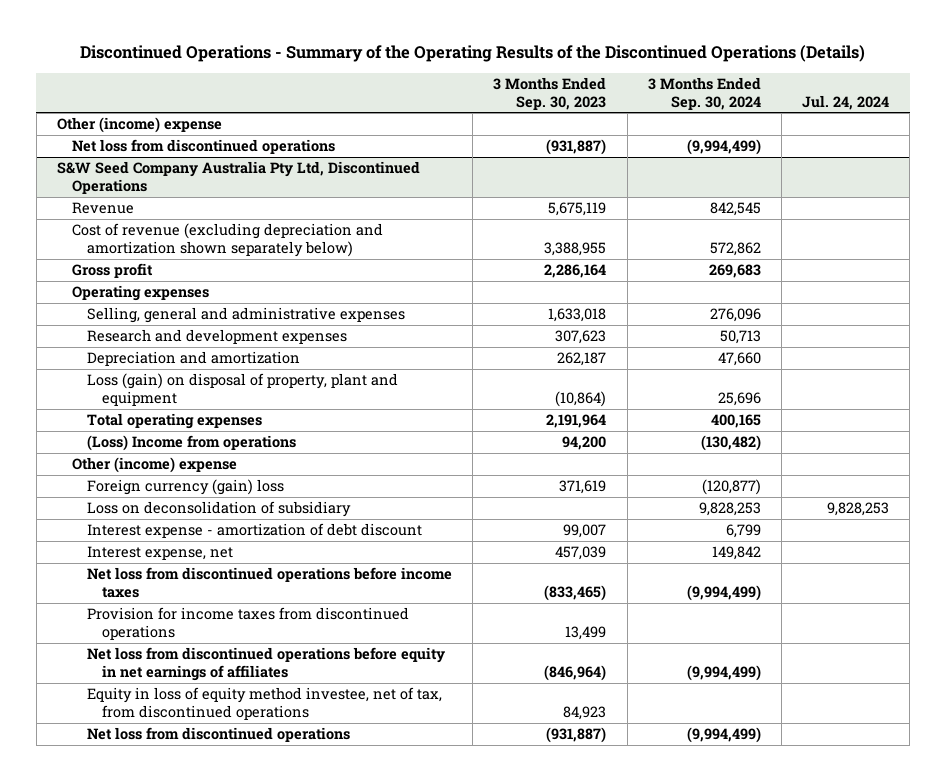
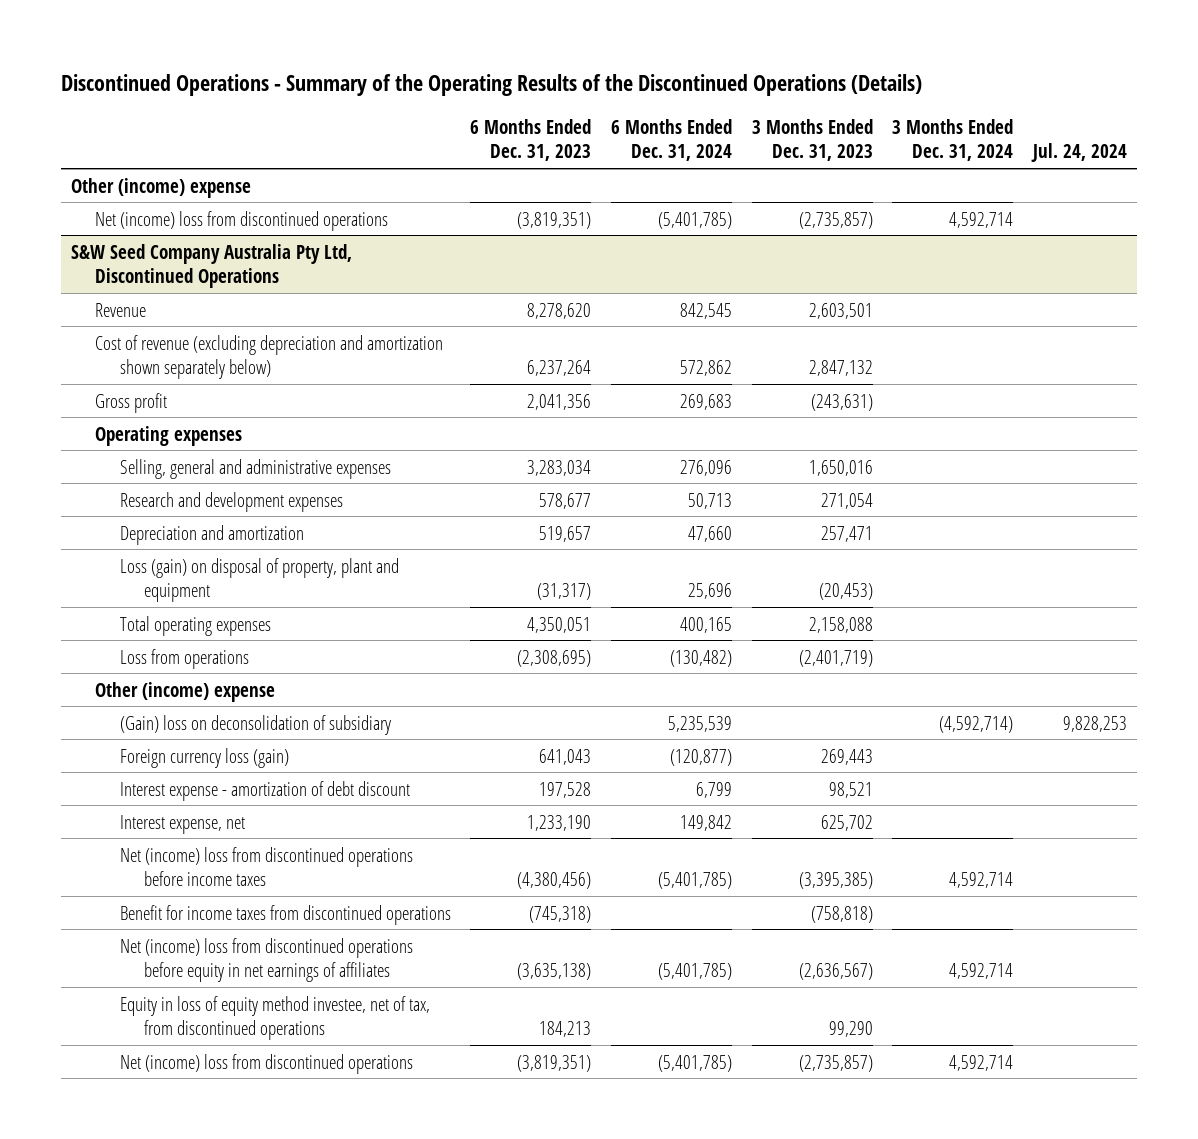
- | 3 Months Ended Sep. 30, 2023 | 3 Months Ended Sep. 30, 2024 | Jul. 24, 2024
+ | 6 Months Ended Dec. 31, 2023 | 6 Months Ended Dec. 31, 2024 | 3 Months Ended Dec. 31, 2023 | 3 Months Ended Dec. 31, 2024 | Jul. 24, 2024
- Net loss from discontinued operations | (931,887) | (9,994,499) |
+ Net (income) loss from discontinued operations | (3,819,351) | (5,401,785) | (2,735,857) | 4,592,714 |
@ S&W Seed Company Australia Pty Ltd, Discontinued Operations
- (Loss) Income from operations | 94,200 | (130,482) |
+ Loss from operations | (2,308,695) | (130,482) | (2,401,719) | |
- Foreign currency (gain) loss | 371,619 | (120,877) |
- Loss on deconsolidation of subsidiary | | 9,828,253 | 9,828,253
+ (Gain) loss on deconsolidation of subsidiary | | 5,235,539 | | (4,592,714) | 9,828,253
+ Foreign currency loss (gain) | 641,043 | (120,877) | 269,443 | |
- Net loss from discontinued operations before income taxes | (833,465) | (9,994,499) |
- Provision for income taxes from discontinued operations | 13,499 | |
- Net loss from discontinued operations before equity in net earnings of affiliates | (846,964) | (9,994,499) |
+ Net (income) loss from discontinued operations before income taxes | (4,380,456) | (5,401,785) | (3,395,385) | 4,592,714 |
+ Benefit for income taxes from discontinued operations | (745,318) | | (758,818) | |
+ Net (income) loss from discontinued operations before equity in net earnings of affiliates | (3,635,138) | (5,401,785) | (2,636,567) | 4,592,714 |
- Net loss from discontinued operations | (931,887) | (9,994,499) |
+ Net (income) loss from discontinued operations | (3,819,351) | (5,401,785) | (2,735,857) | 4,592,714 |

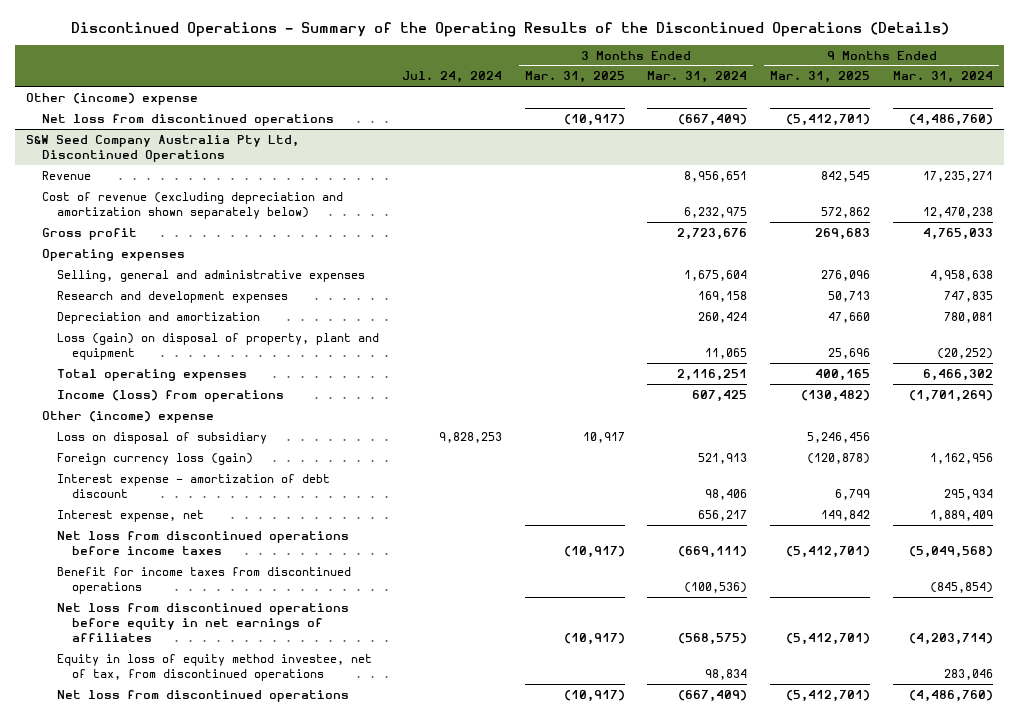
- | 6 Months Ended Dec. 31, 2023 | 6 Months Ended Dec. 31, 2024 | 3 Months Ended Dec. 31, 2023 | 3 Months Ended Dec. 31, 2024 | Jul. 24, 2024
+ | Jul. 24, 2024 | 3 Months Ended Mar. 31, 2025 | 3 Months Ended Mar. 31, 2024 | 9 Months Ended Mar. 31, 2025 | 9 Months Ended Mar. 31, 2024
- Net (income) loss from discontinued operations | (3,819,351) | (5,401,785) | (2,735,857) | 4,592,714 |
+ Net loss from discontinued operations | | (10,917) | (667,409) | (5,412,701) | (4,486,760)
@ S&W Seed Company Australia Pty Ltd, Discontinued Operations
- Loss from operations | (2,308,695) | (130,482) | (2,401,719) | |
+ Income (loss) from operations | | | 607,425 | (130,482) | (1,701,269)
- (Gain) loss on deconsolidation of subsidiary | | 5,235,539 | | (4,592,714) | 9,828,253
+ Loss on disposal of subsidiary | 9,828,253 | 10,917 | | 5,246,456 |
- Net (income) loss from discontinued operations before income taxes | (4,380,456) | (5,401,785) | (3,395,385) | 4,592,714 |
+ Net loss from discontinued operations before income taxes | | (10,917) | (669,111) | (5,412,701) | (5,049,568)
- Net (income) loss from discontinued operations before equity in net earnings of affiliates | (3,635,138) | (5,401,785) | (2,636,567) | 4,592,714 |
+ Net loss from discontinued operations before equity in net earnings of affiliates | | (10,917) | (568,575) | (5,412,701) | (4,203,714)
- Net (income) loss from discontinued operations | (3,819,351) | (5,401,785) | (2,735,857) | 4,592,714 |
+ Net loss from discontinued operations | | (10,917) | (667,409) | (5,412,701) | (4,486,760)

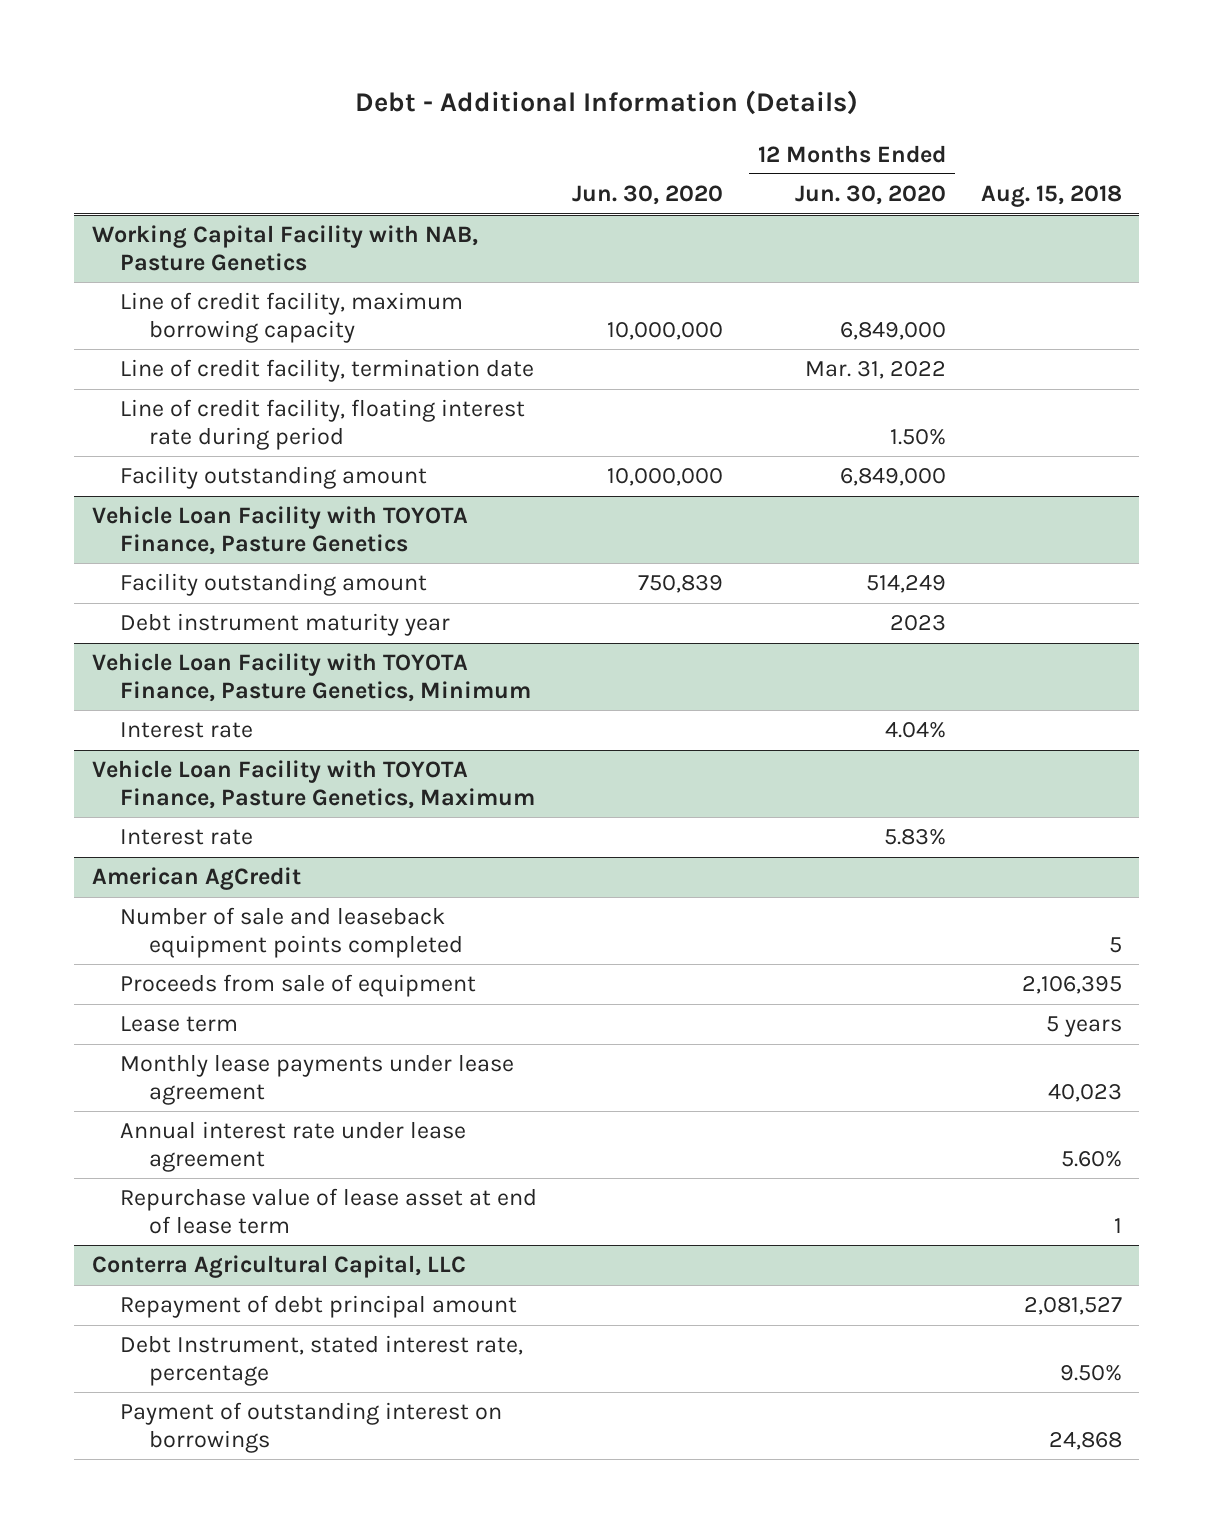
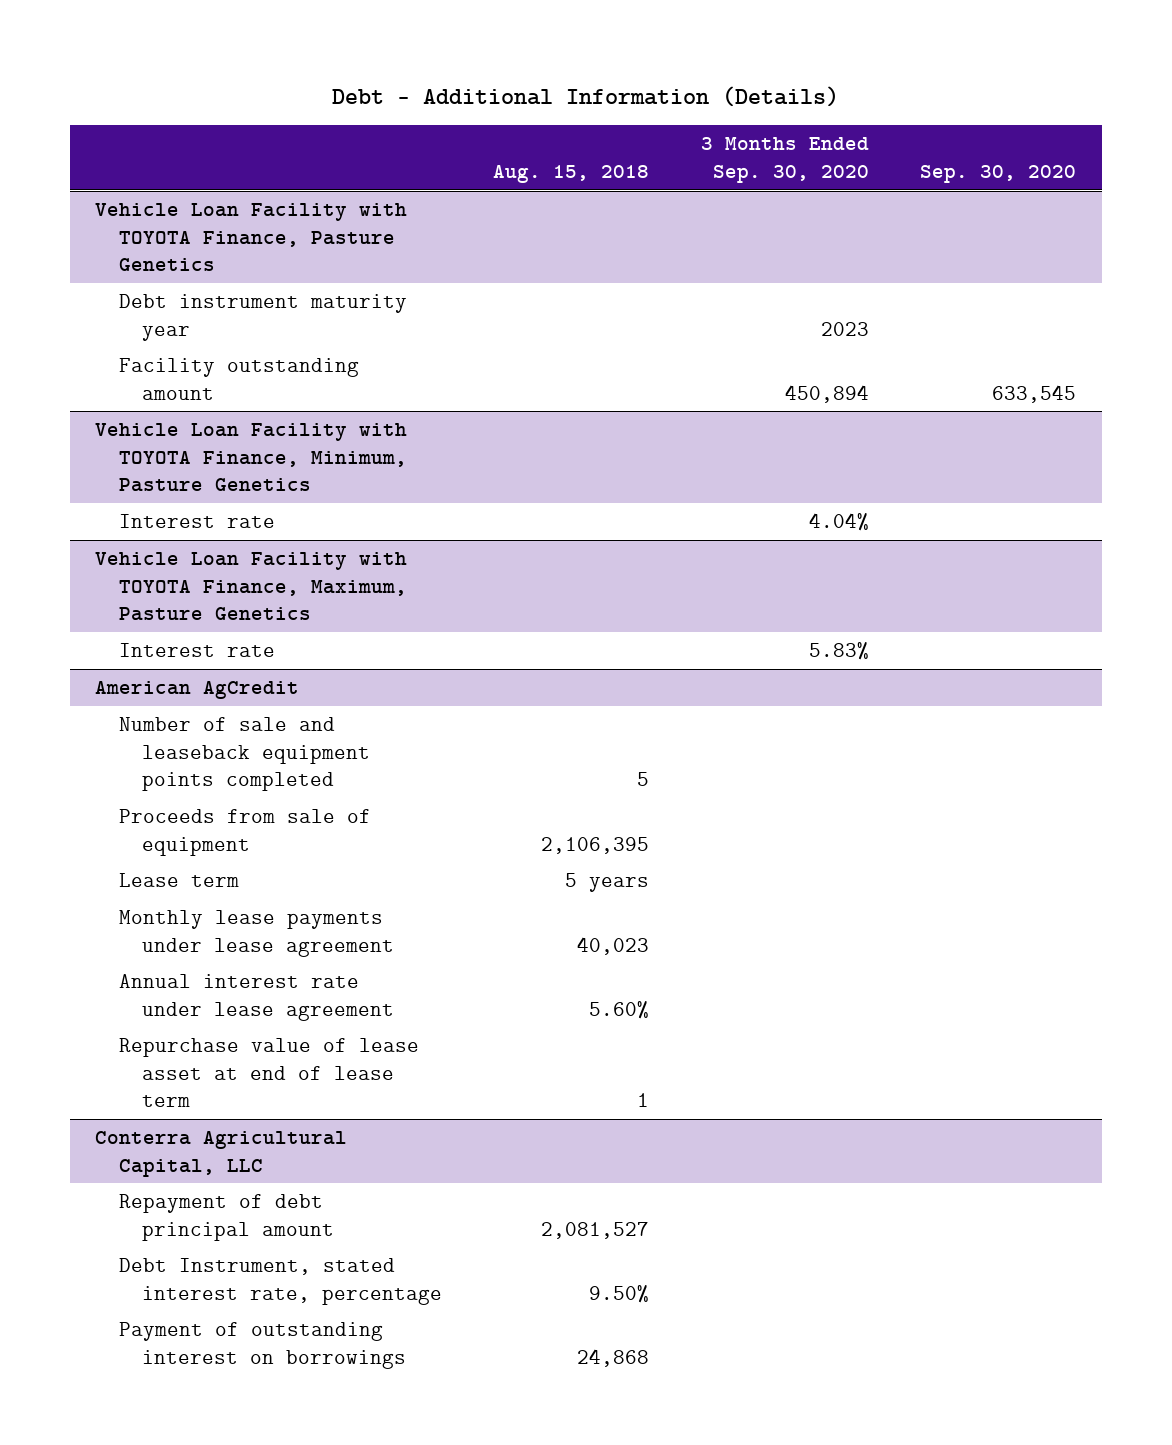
- | Jun. 30, 2020 | 12 Months Ended Jun. 30, 2020 | Aug. 15, 2018
+ | Aug. 15, 2018 | 3 Months Ended Sep. 30, 2020 | Sep. 30, 2020
- Working Capital Facility with NAB, Pasture Genetics
- Line of credit facility, maximum borrowing capacity | 10,000,000 | 6,849,000 |
- Line of credit facility, termination date | | Mar. 31, 2022 |
- Line of credit facility, floating interest rate during period | | 1.50% |
- Facility outstanding amount | 10,000,000 | 6,849,000 |
- Vehicle Loan Facility with TOYOTA Finance, Pasture Genetics, Minimum
@ Vehicle Loan Facility with TOYOTA Finance, Pasture Genetics
moved down: Facility outstanding amount | | 450,894 | 633,545
+ Vehicle Loan Facility with TOYOTA Finance, Minimum, Pasture Genetics
- Vehicle Loan Facility with TOYOTA Finance, Pasture Genetics, Maximum
+ Vehicle Loan Facility with TOYOTA Finance, Maximum, Pasture Genetics

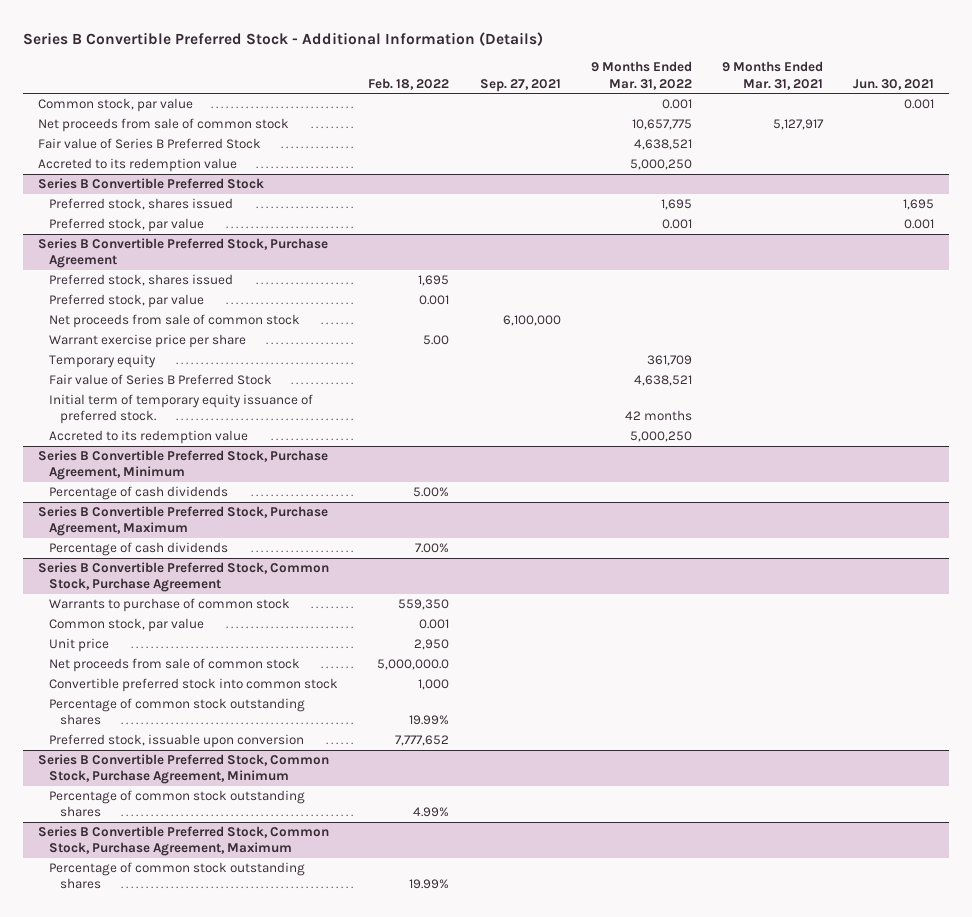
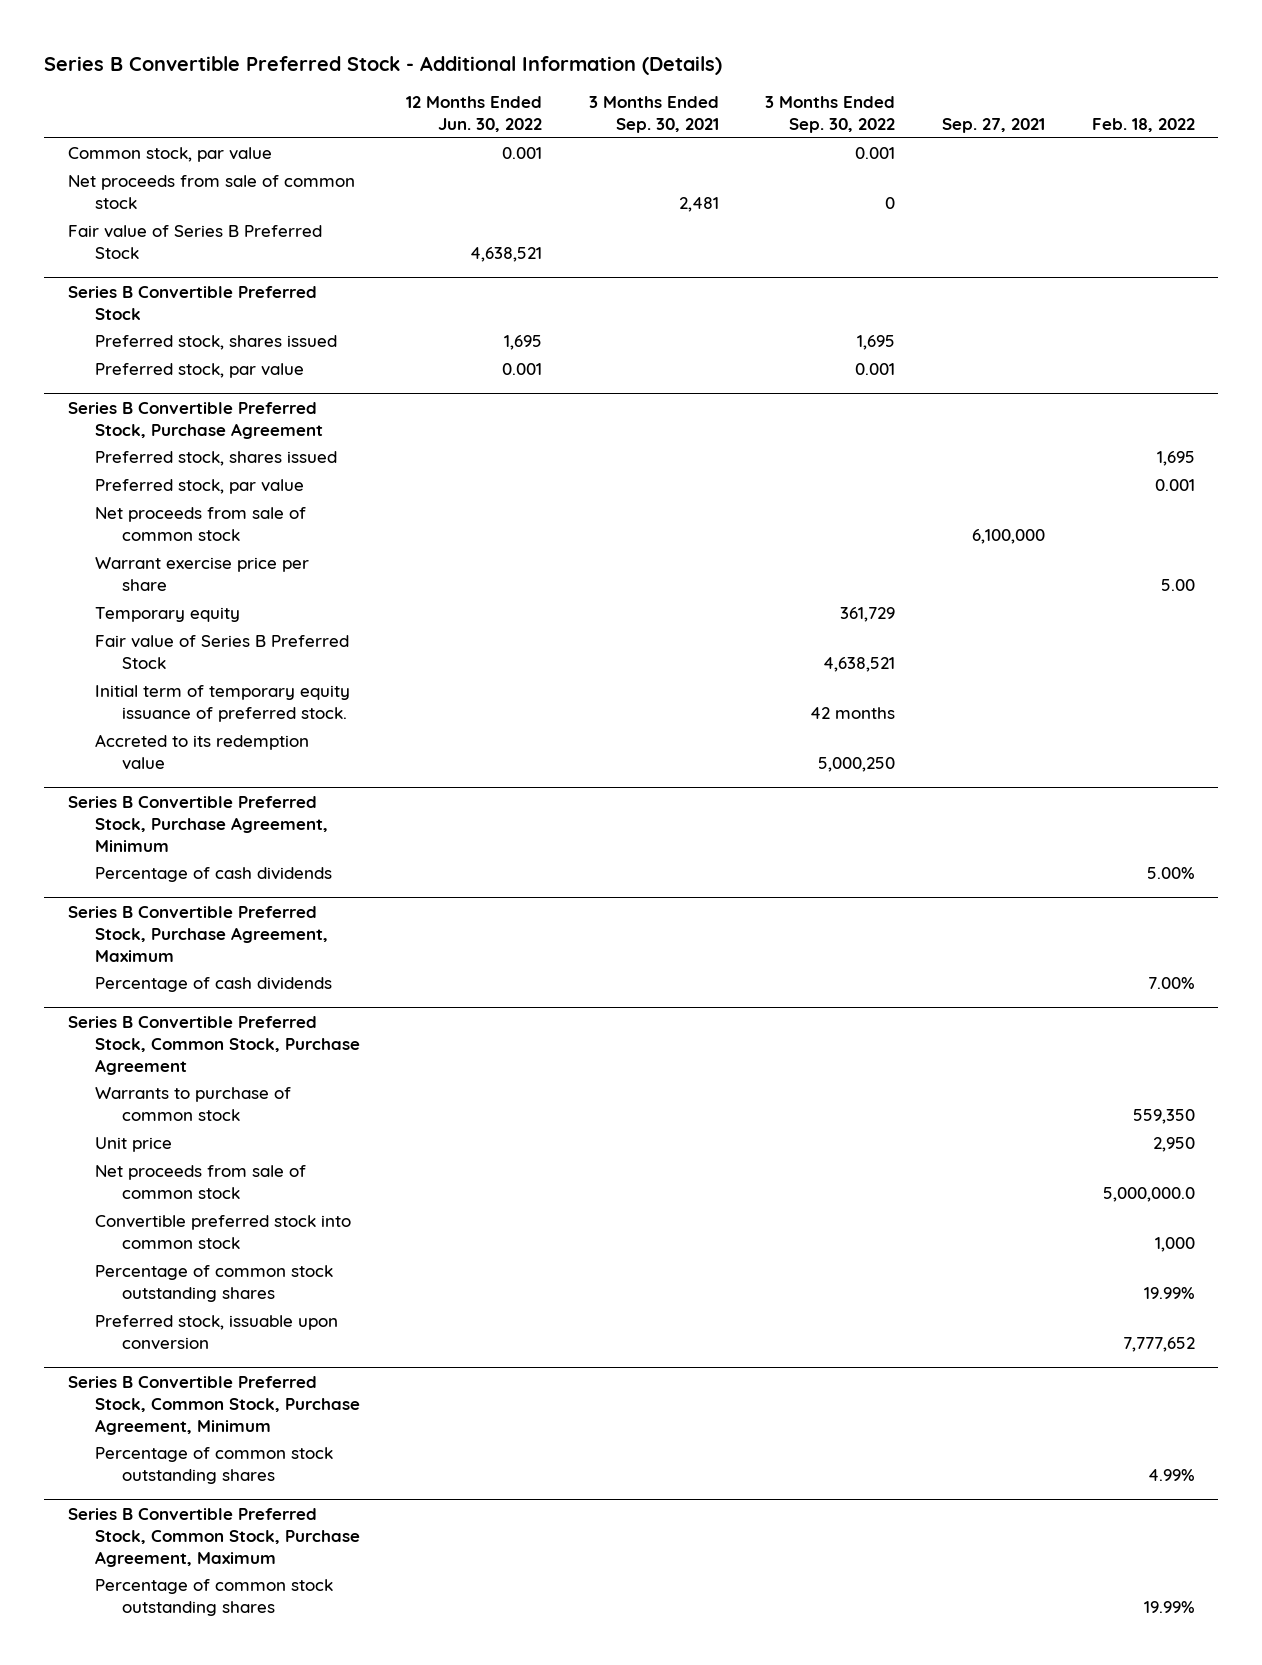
- | Feb. 18, 2022 | Sep. 27, 2021 | 9 Months Ended Mar. 31, 2022 | 9 Months Ended Mar. 31, 2021 | Jun. 30, 2021
+ | 12 Months Ended Jun. 30, 2022 | 3 Months Ended Sep. 30, 2021 | 3 Months Ended Sep. 30, 2022 | Sep. 27, 2021 | Feb. 18, 2022
- Accreted to its redemption value | | | 5,000,250 | |
@ Series B Convertible Preferred Stock, Common Stock, Purchase Agreement
- Common stock, par value | 0.001 | | | |

